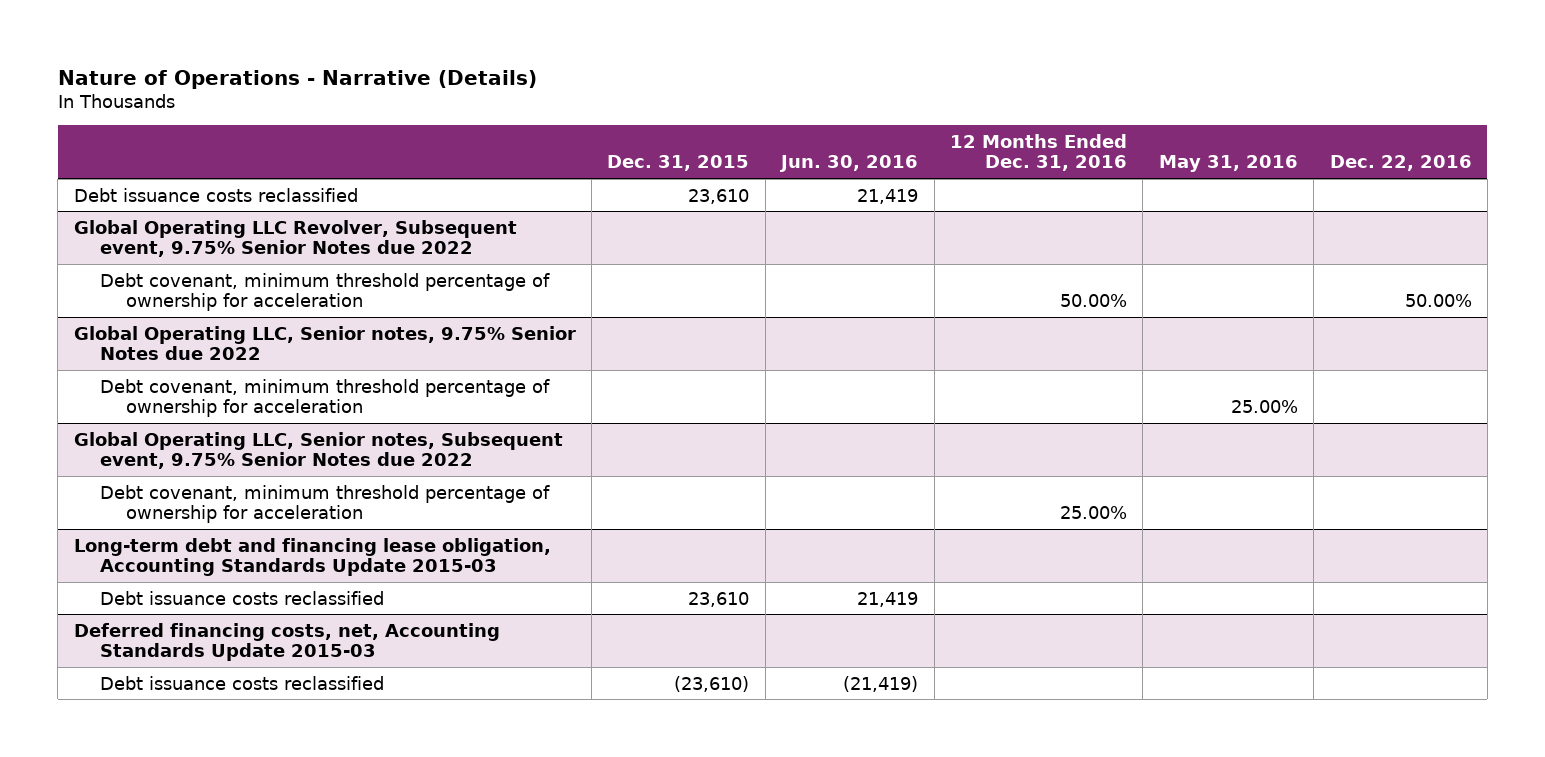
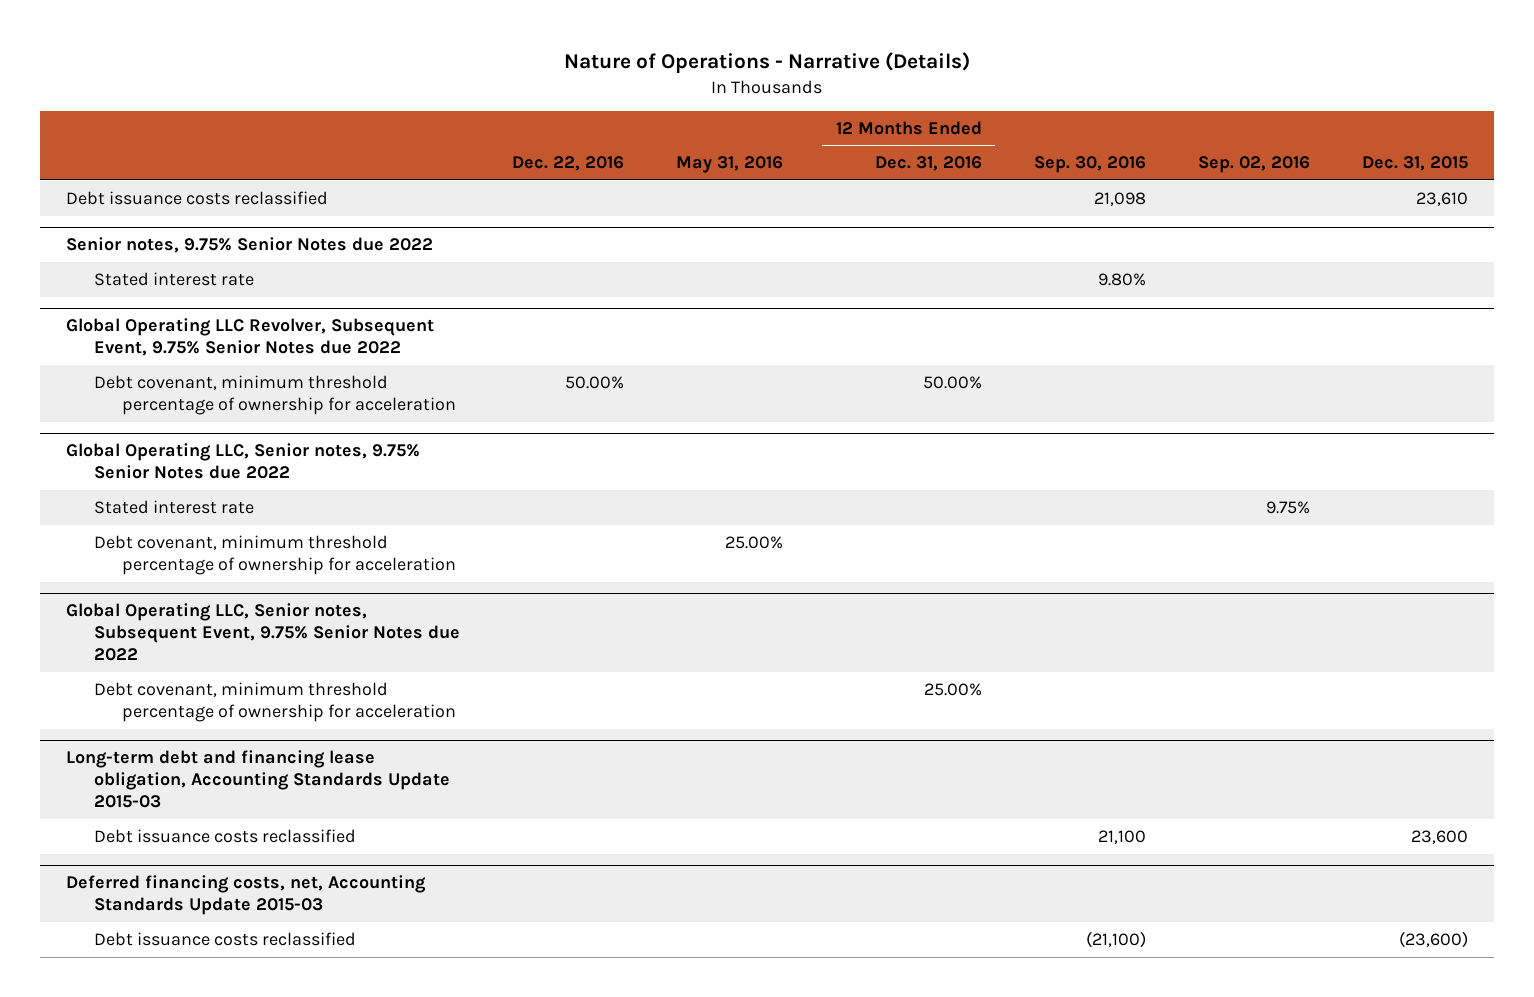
- | Dec. 31, 2015 | Jun. 30, 2016 | 12 Months Ended Dec. 31, 2016 | May 31, 2016 | Dec. 22, 2016
+ | Dec. 22, 2016 | May 31, 2016 | 12 Months Ended Dec. 31, 2016 | Sep. 30, 2016 | Sep. 02, 2016 | Dec. 31, 2015
- Global Operating LLC Revolver, Subsequent event, 9.75% Senior Notes due 2022
+ Senior notes, 9.75% Senior Notes due 2022
+ Stated interest rate | | | | 9.80% | |
+ Global Operating LLC Revolver, Subsequent Event, 9.75% Senior Notes due 2022
@ Global Operating LLC, Senior notes, 9.75% Senior Notes due 2022
+ Stated interest rate | | | | | 9.75% |
- Global Operating LLC, Senior notes, Subsequent event, 9.75% Senior Notes due 2022
+ Global Operating LLC, Senior notes, Subsequent Event, 9.75% Senior Notes due 2022
@ Long-term debt and financing lease obligation, Accounting Standards Update 2015-03
- Debt issuance costs reclassified | 23,610 | 21,419 | | |
+ Debt issuance costs reclassified | | | | 21,100 | | 23,600
@ Deferred financing costs, net, Accounting Standards Update 2015-03
- Debt issuance costs reclassified | (23,610) | (21,419) | | |
+ Debt issuance costs reclassified | | | | (21,100) | | (23,600)

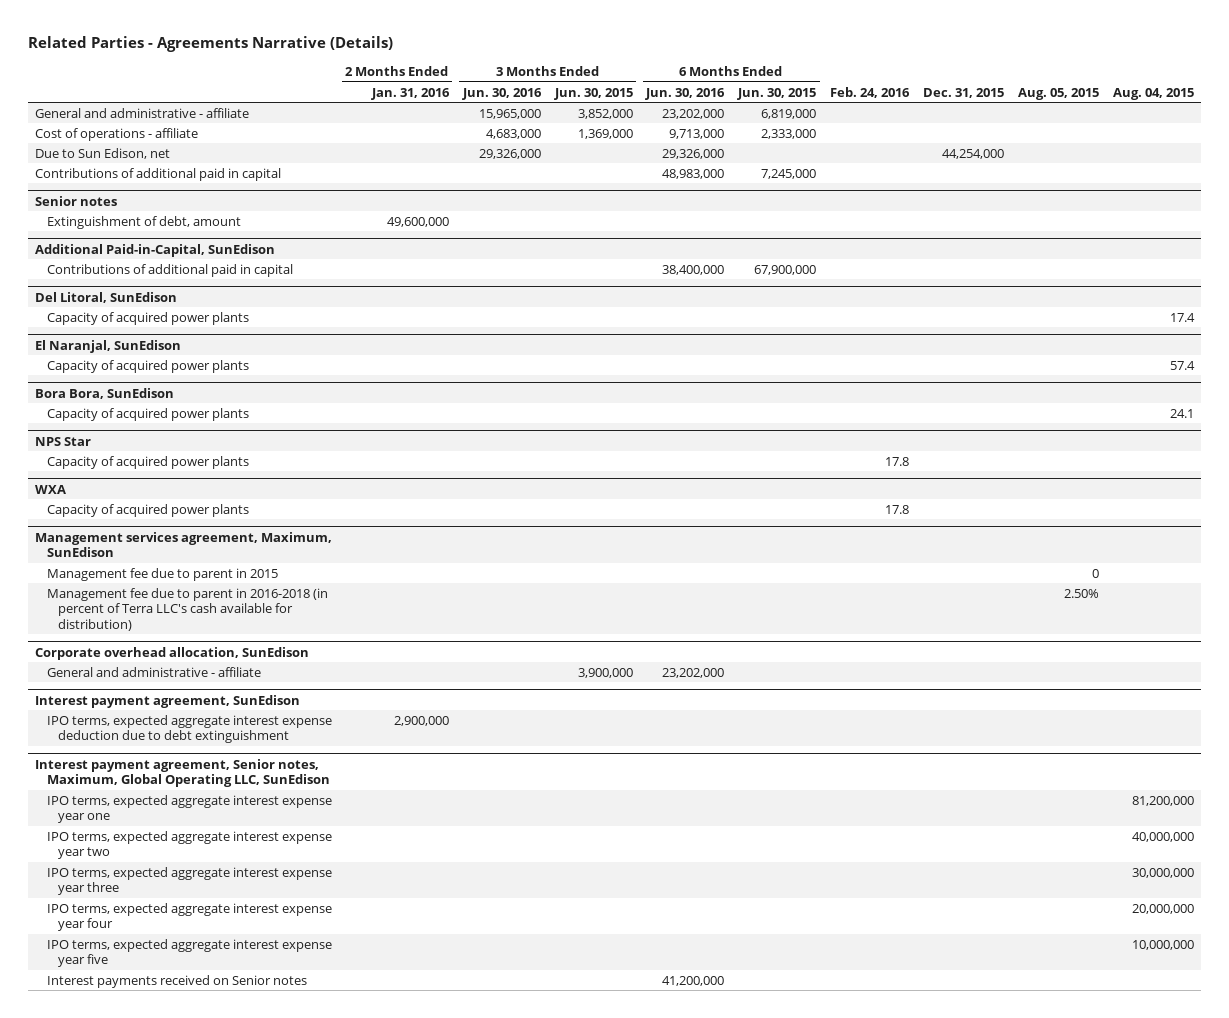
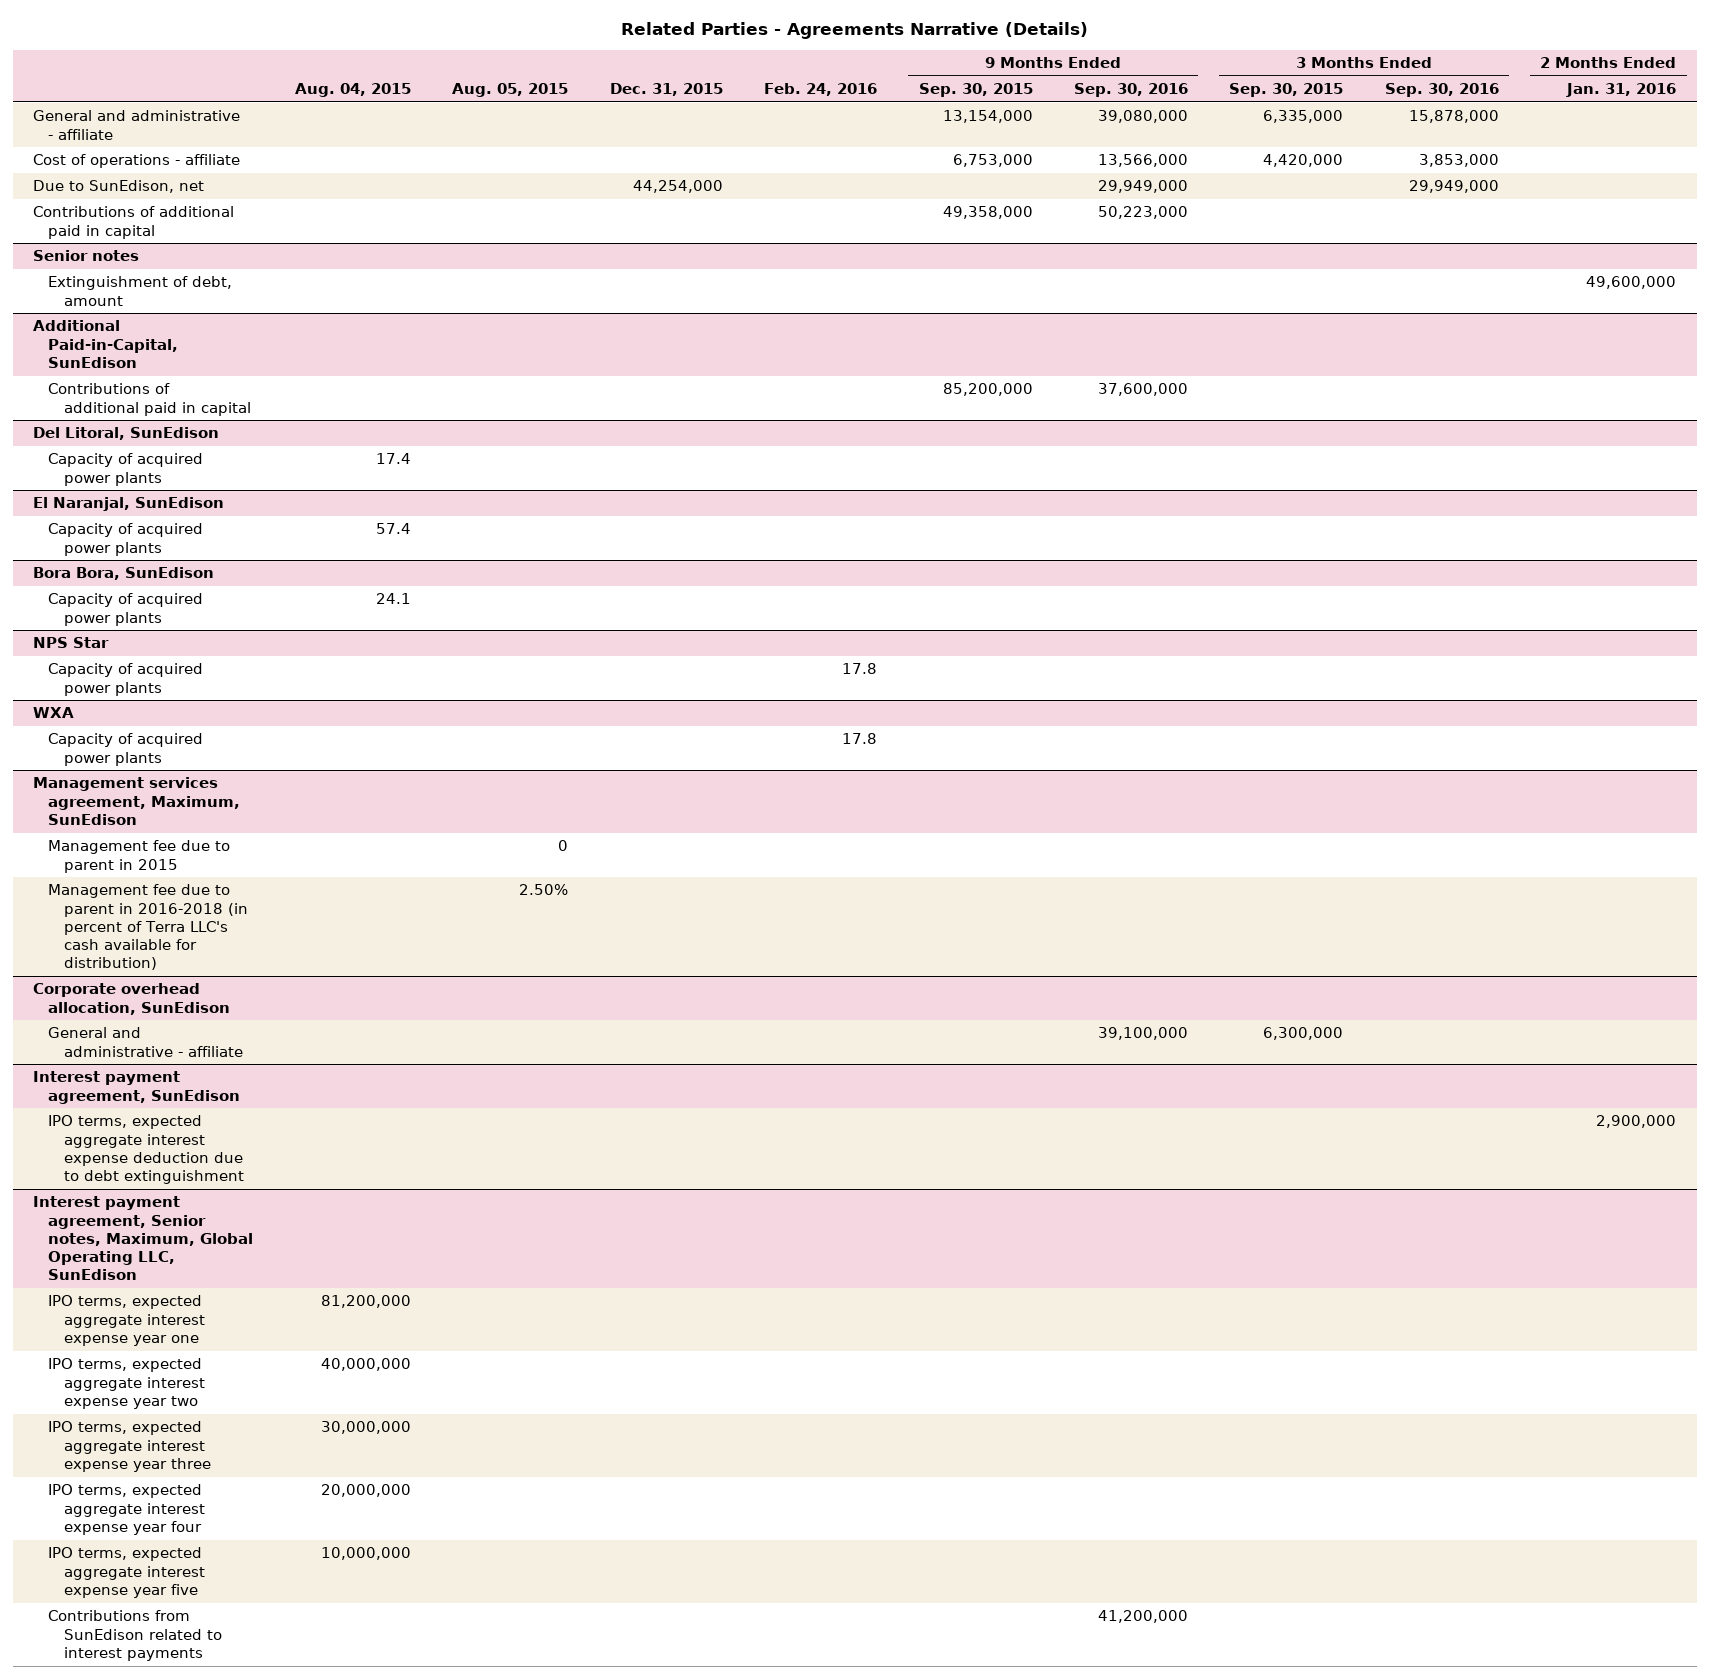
- | 2 Months Ended Jan. 31, 2016 | 3 Months Ended Jun. 30, 2016 | 3 Months Ended Jun. 30, 2015 | 6 Months Ended Jun. 30, 2016 | 6 Months Ended Jun. 30, 2015 | Feb. 24, 2016 | Dec. 31, 2015 | Aug. 05, 2015 | Aug. 04, 2015
+ | Aug. 04, 2015 | Aug. 05, 2015 | Dec. 31, 2015 | Feb. 24, 2016 | 9 Months Ended Sep. 30, 2015 | 9 Months Ended Sep. 30, 2016 | 3 Months Ended Sep. 30, 2015 | 3 Months Ended Sep. 30, 2016 | 2 Months Ended Jan. 31, 2016
- Due to Sun Edison, net | | 29,326,000 | | 29,326,000 | | | 44,254,000 | |
+ Due to SunEdison, net | | | 44,254,000 | | | 29,949,000 | | 29,949,000 |
@ Interest payment agreement, Senior notes, Maximum, Global Operating LLC, SunEdison
- Interest payments received on Senior notes | | | | 41,200,000 | | | | |
+ Contributions from SunEdison related to interest payments | | | | | | 41,200,000 | | |

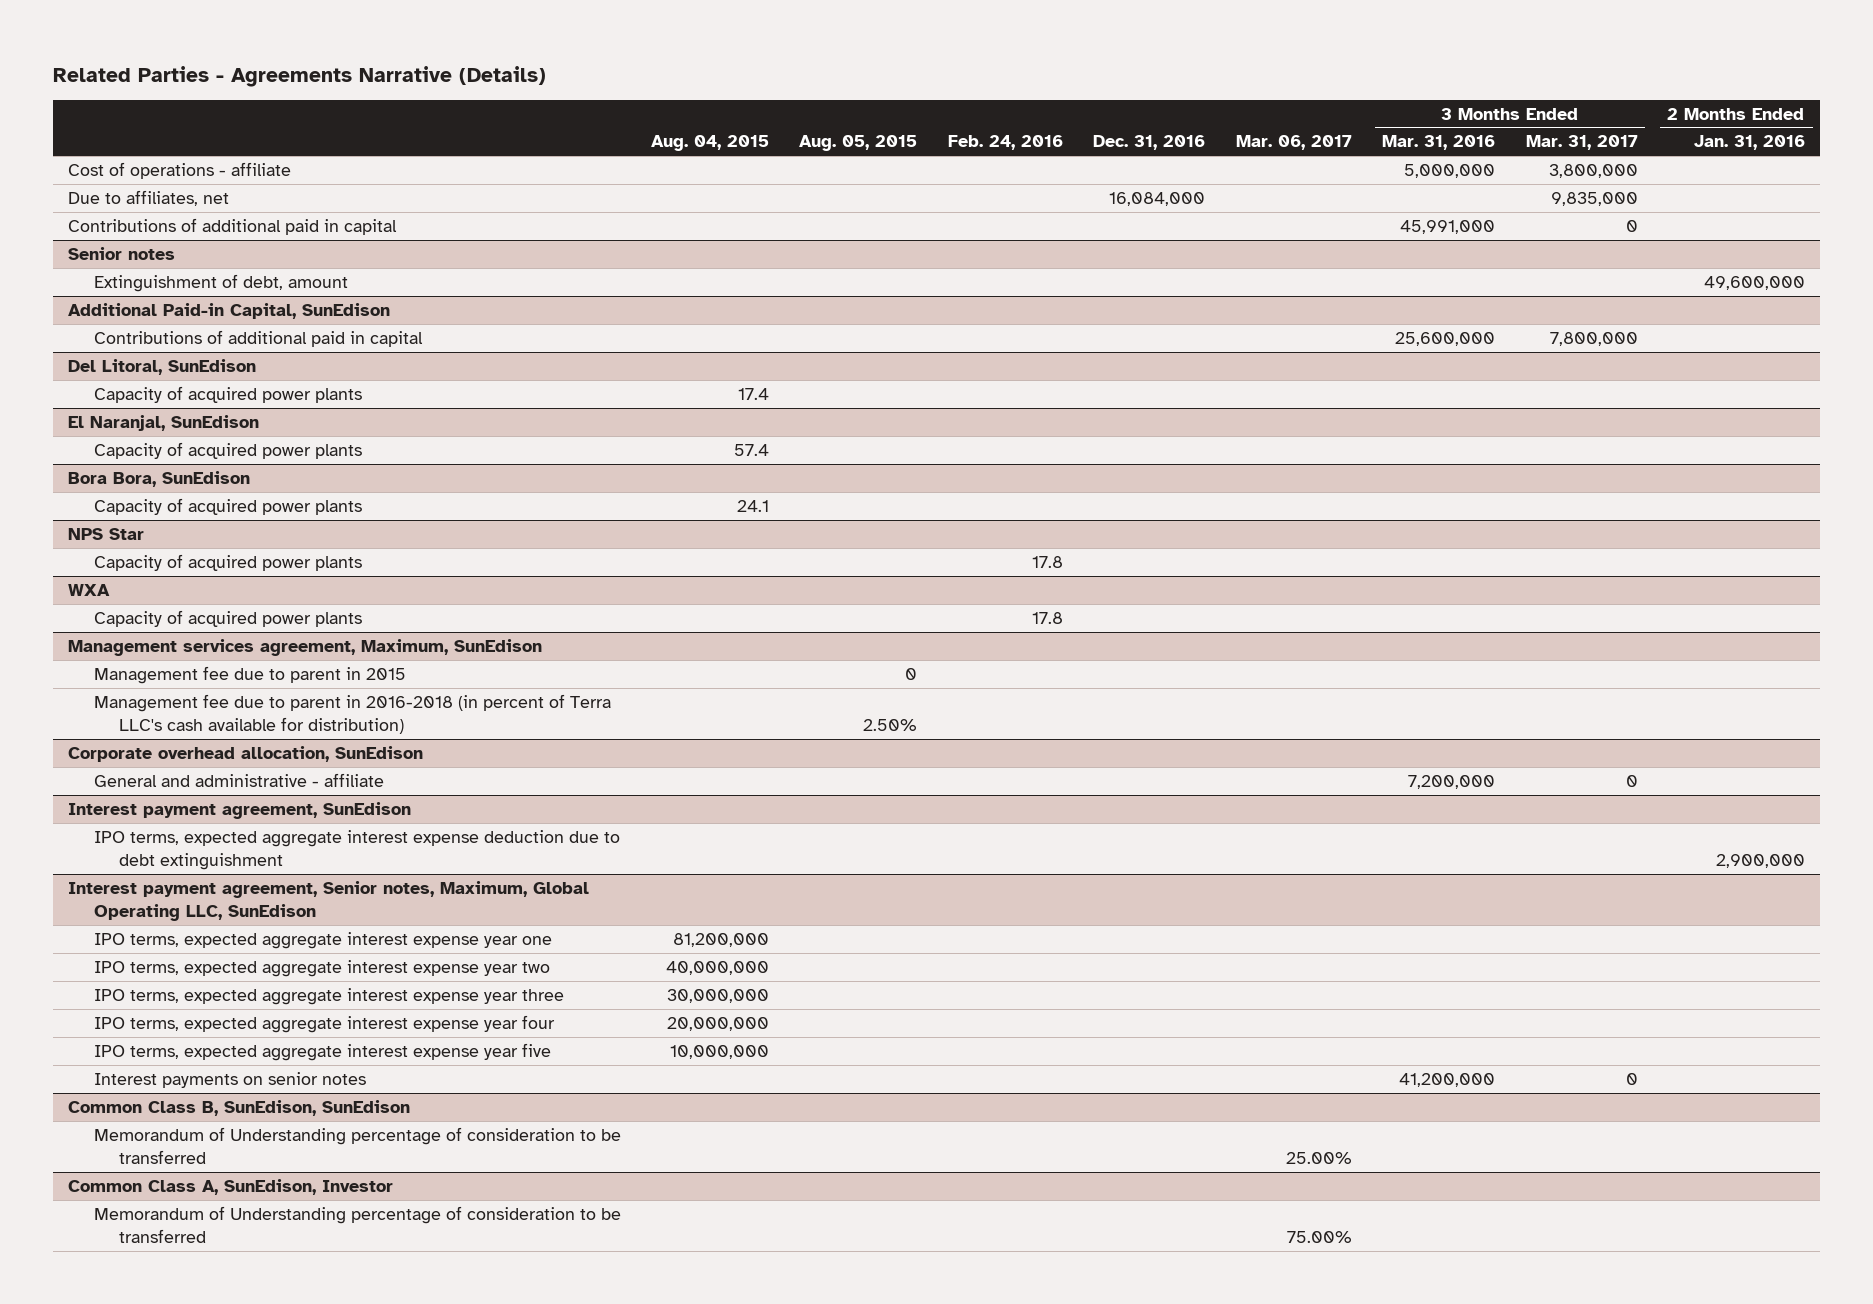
- | Aug. 04, 2015 | Aug. 05, 2015 | Dec. 31, 2015 | Feb. 24, 2016 | 9 Months Ended Sep. 30, 2015 | 9 Months Ended Sep. 30, 2016 | 3 Months Ended Sep. 30, 2015 | 3 Months Ended Sep. 30, 2016 | 2 Months Ended Jan. 31, 2016
+ | Aug. 04, 2015 | Aug. 05, 2015 | Feb. 24, 2016 | Dec. 31, 2016 | Mar. 06, 2017 | 3 Months Ended Mar. 31, 2016 | 3 Months Ended Mar. 31, 2017 | 2 Months Ended Jan. 31, 2016
- General and administrative - affiliate | | | | | 13,154,000 | 39,080,000 | 6,335,000 | 15,878,000 |
- Due to SunEdison, net | | | 44,254,000 | | | 29,949,000 | | 29,949,000 |
+ Due to affiliates, net | | | | 16,084,000 | | | 9,835,000 |
- Additional Paid-in-Capital, SunEdison
+ Additional Paid-in Capital, SunEdison
@ Interest payment agreement, Senior notes, Maximum, Global Operating LLC, SunEdison
- Contributions from SunEdison related to interest payments | | | | | | 41,200,000 | | |
+ Interest payments on senior notes | | | | | | 41,200,000 | 0 |
+ Common Class B, SunEdison, SunEdison
+ Memorandum of Understanding percentage of consideration to be transferred | | | | | 25.00% | | |
+ Common Class A, SunEdison, Investor
+ Memorandum of Understanding percentage of consideration to be transferred | | | | | 75.00% | | |

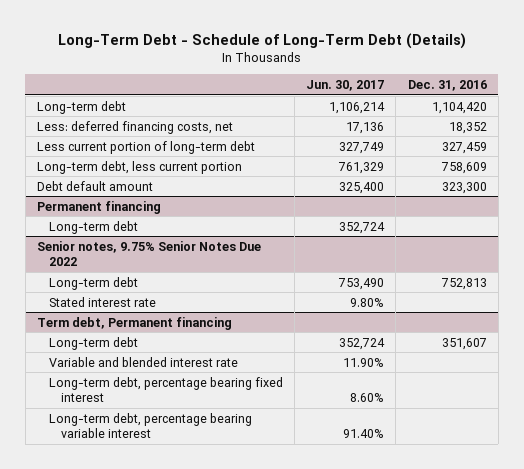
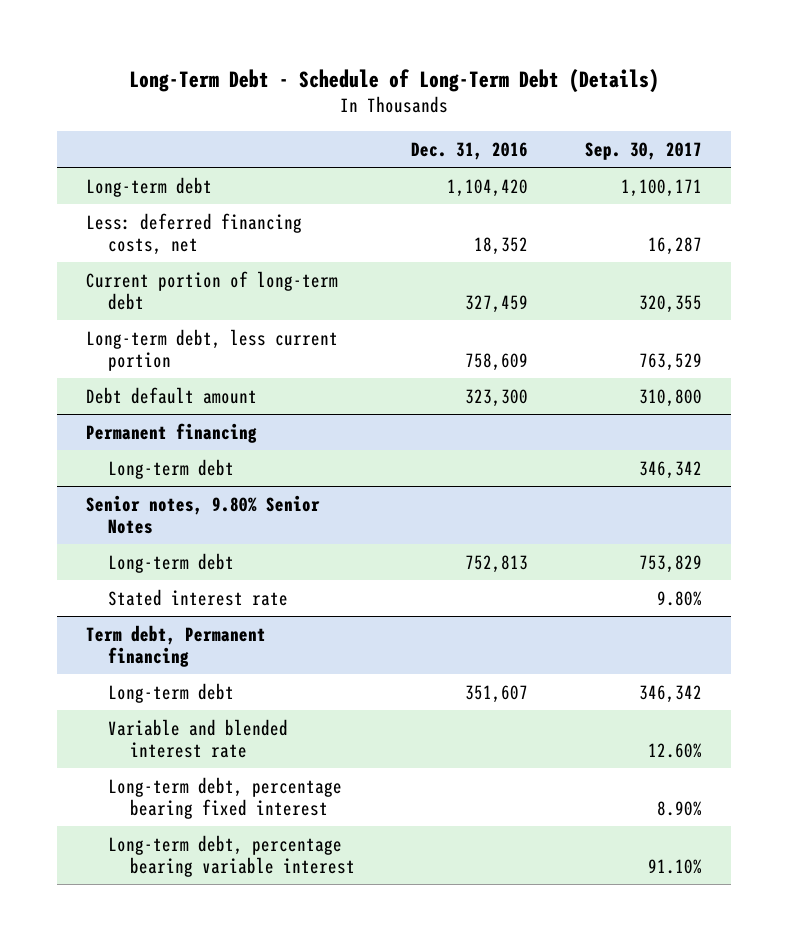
- | Jun. 30, 2017 | Dec. 31, 2016
+ | Dec. 31, 2016 | Sep. 30, 2017
- Less current portion of long-term debt | 327,749 | 327,459
+ Current portion of long-term debt | 327,459 | 320,355
- Senior notes, 9.75% Senior Notes Due 2022
+ Senior notes, 9.80% Senior Notes

